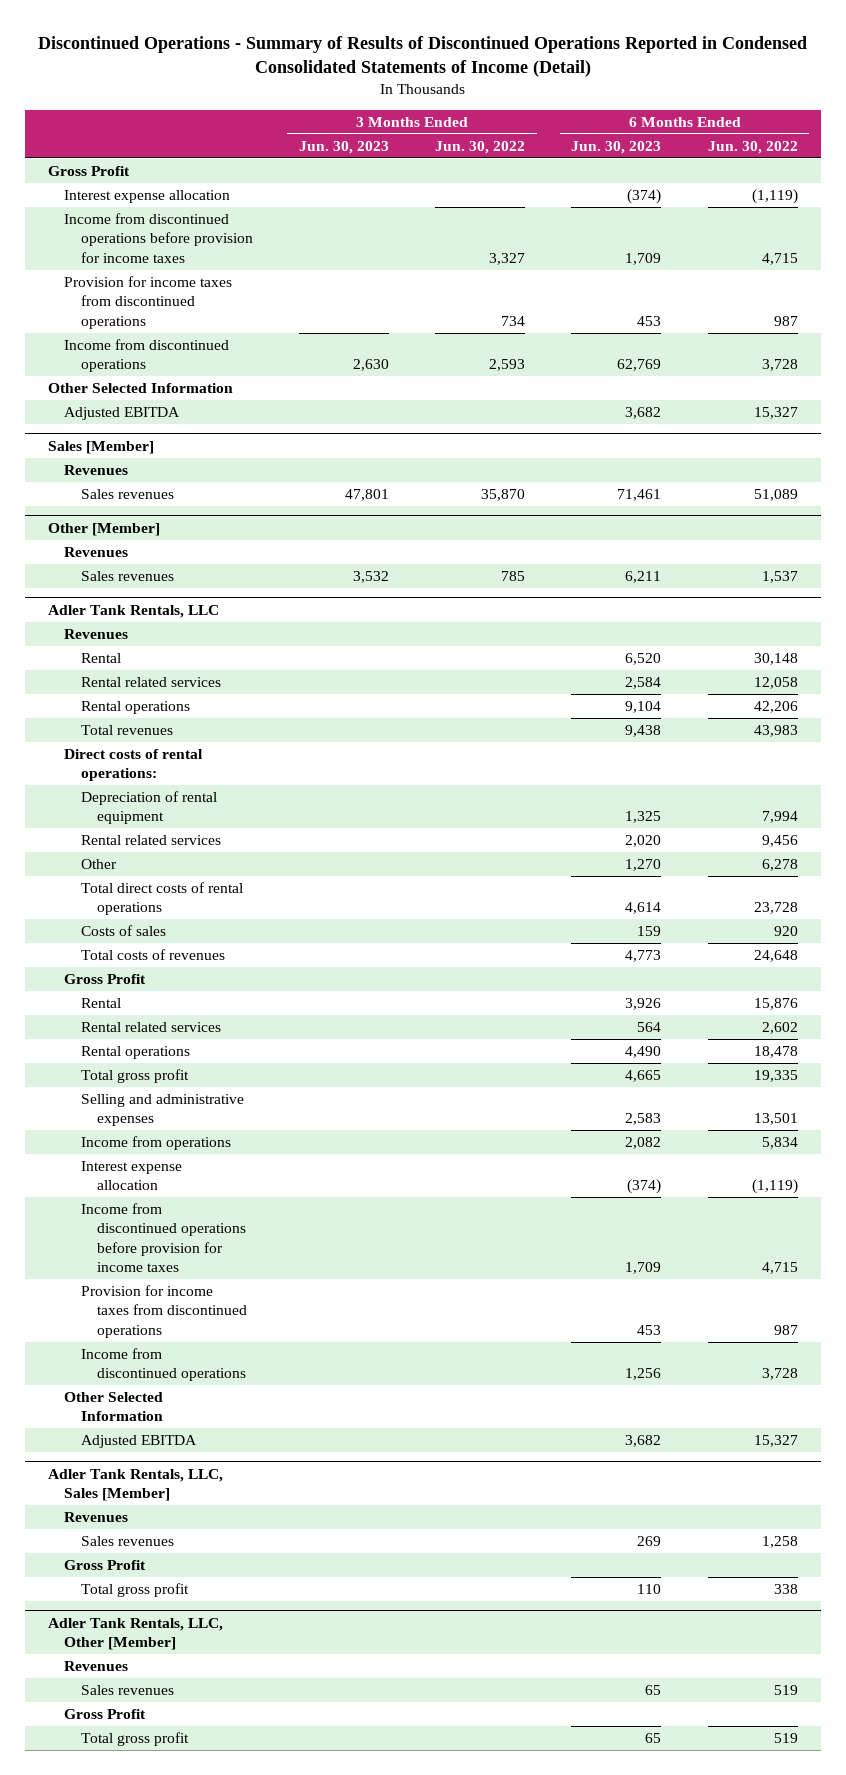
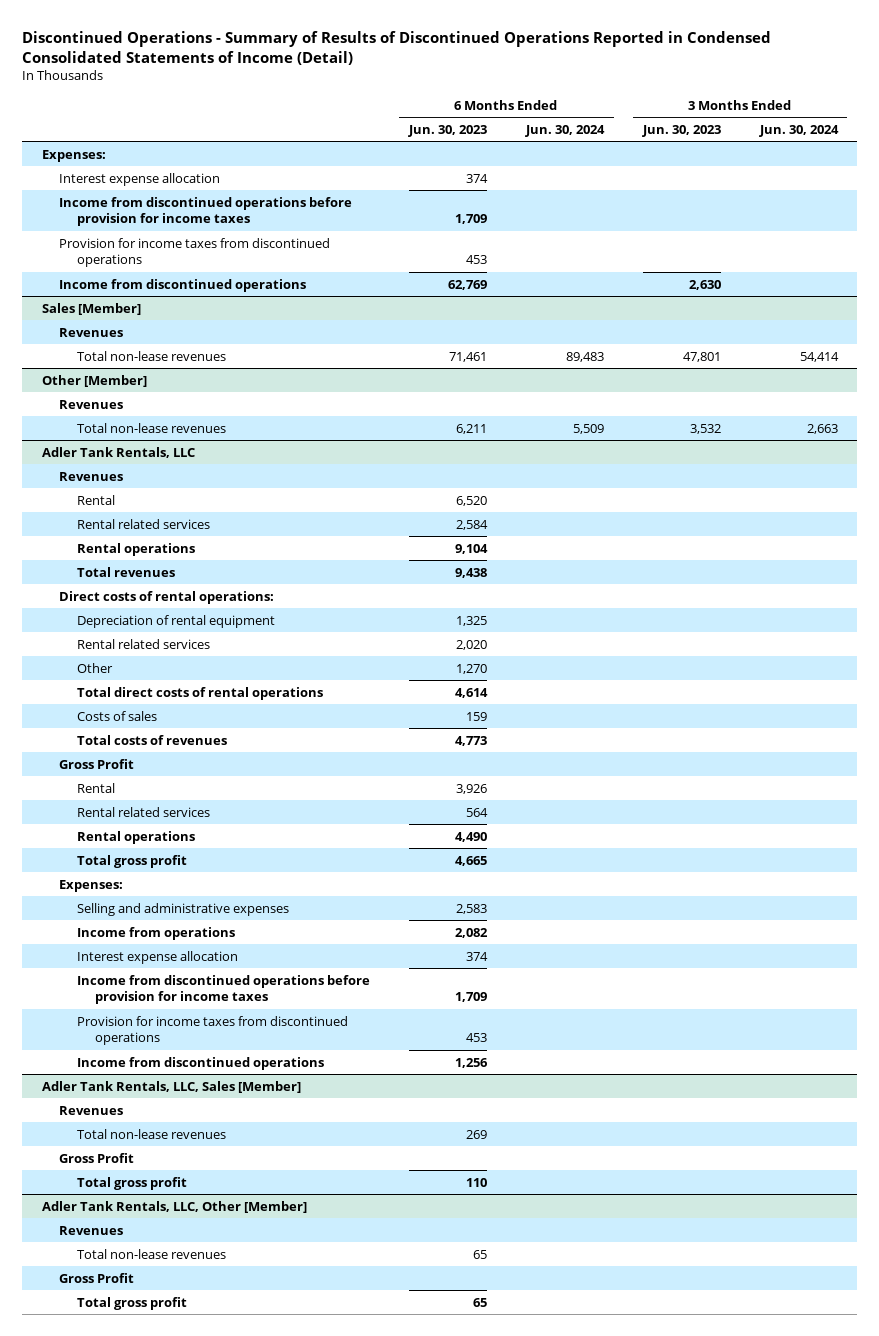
- | 3 Months Ended Jun. 30, 2023 | 3 Months Ended Jun. 30, 2022 | 6 Months Ended Jun. 30, 2023 | 6 Months Ended Jun. 30, 2022
+ | 6 Months Ended Jun. 30, 2023 | 6 Months Ended Jun. 30, 2024 | 3 Months Ended Jun. 30, 2023 | 3 Months Ended Jun. 30, 2024
- Gross Profit
- Interest expense allocation | | | (374) | (1,119)
+ Expenses:
+ Interest expense allocation | 374 | | |
- Other Selected Information
- Adjusted EBITDA | | | 3,682 | 15,327
@ Sales [Member]
- Sales revenues | 47,801 | 35,870 | 71,461 | 51,089
+ Total non-lease revenues | 71,461 | 89,483 | 47,801 | 54,414
@ Other [Member]
- Sales revenues | 3,532 | 785 | 6,211 | 1,537
+ Total non-lease revenues | 6,211 | 5,509 | 3,532 | 2,663
@ Adler Tank Rentals, LLC
+ Expenses:
- Interest expense allocation | | | (374) | (1,119)
+ Interest expense allocation | 374 | | |
- Other Selected Information
- Adjusted EBITDA | | | 3,682 | 15,327
@ Adler Tank Rentals, LLC, Sales [Member]
- Sales revenues | | | 269 | 1,258
+ Total non-lease revenues | 269 | | |
@ Adler Tank Rentals, LLC, Other [Member]
- Sales revenues | | | 65 | 519
+ Total non-lease revenues | 65 | | |

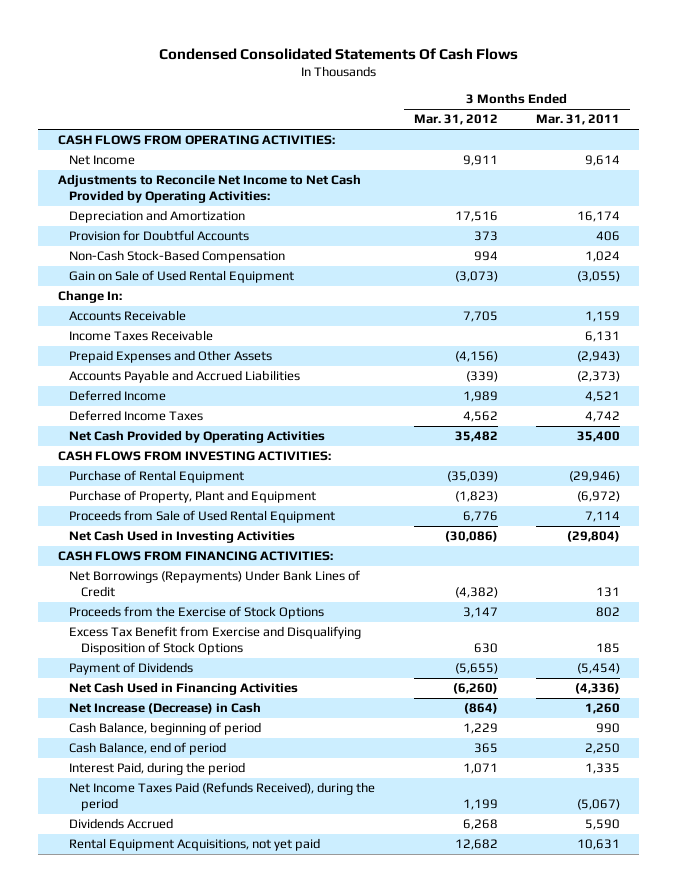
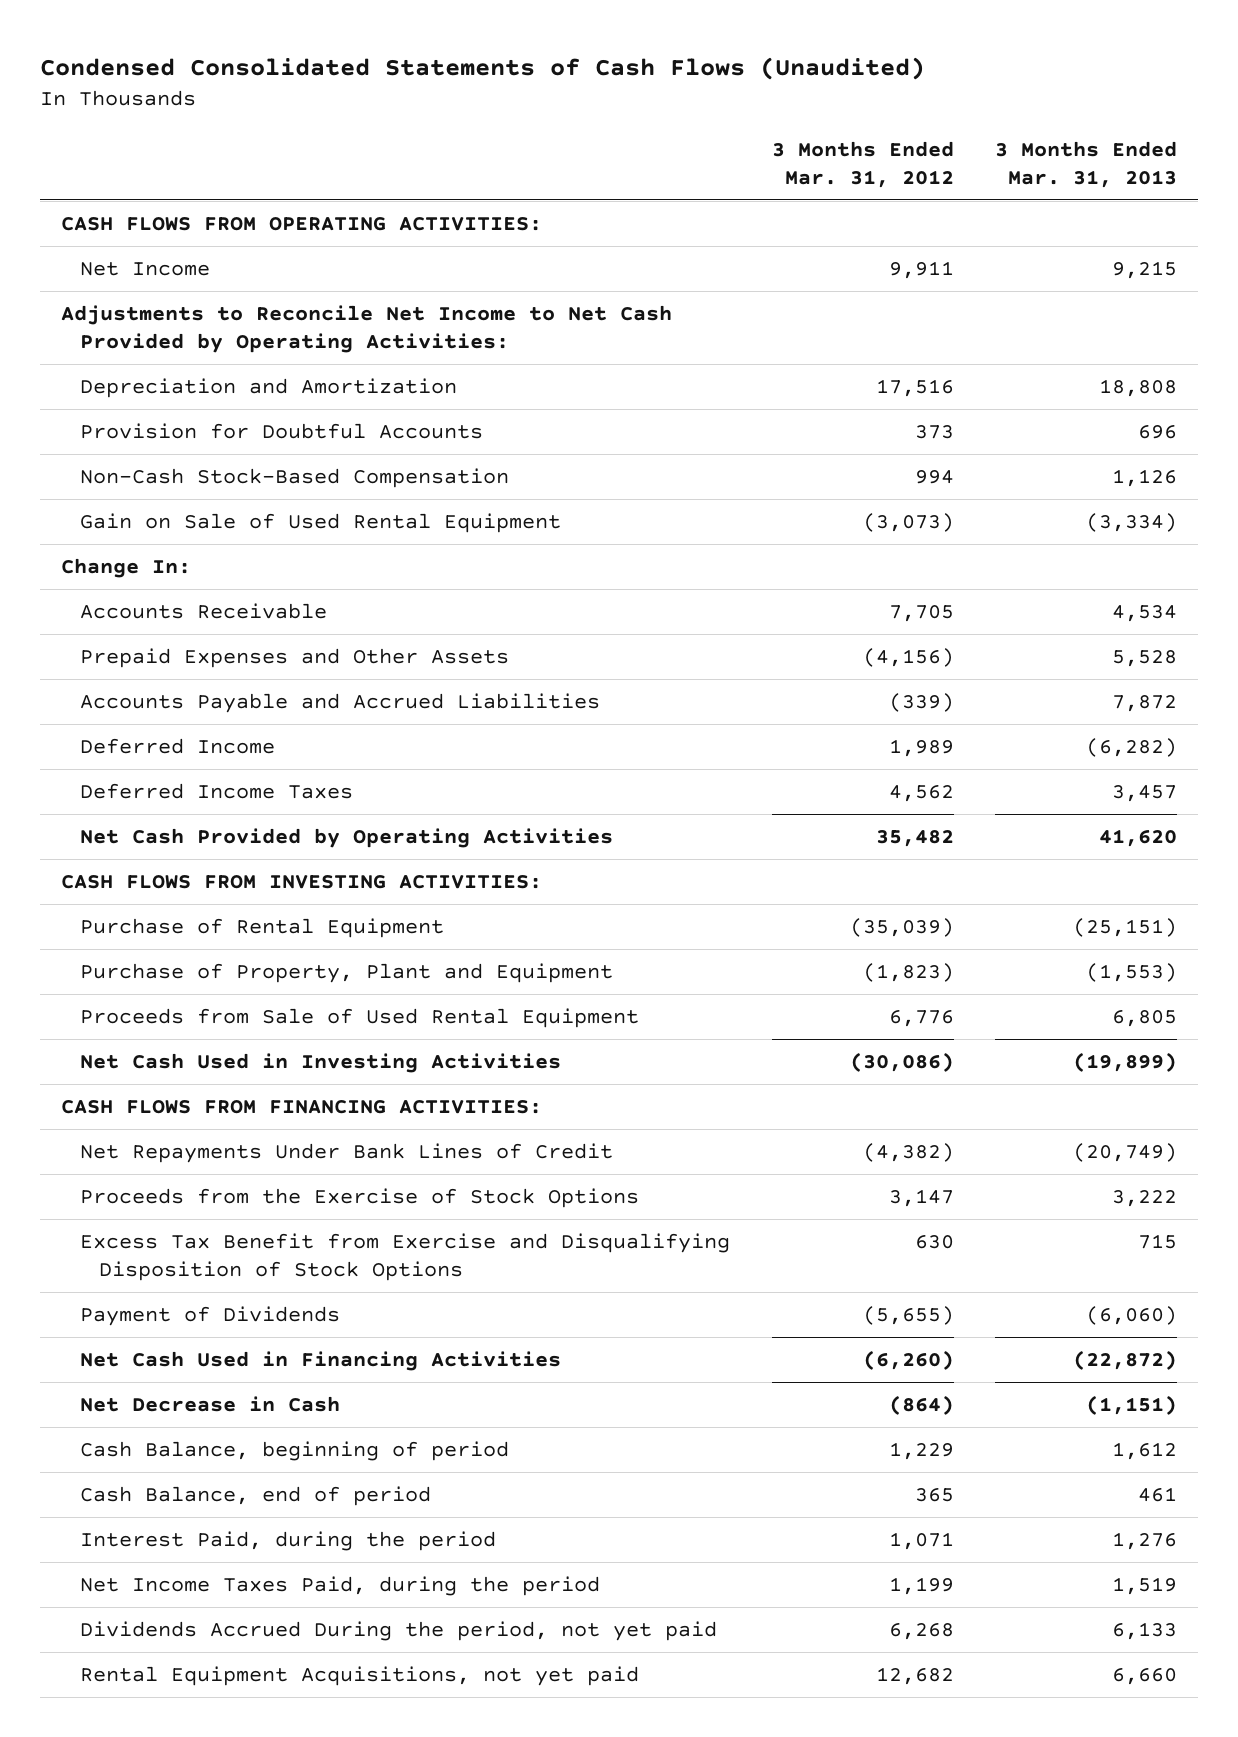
- Condensed Consolidated Statements Of Cash Flows
+ Condensed Consolidated Statements of Cash Flows (Unaudited)
- | 3 Months Ended Mar. 31, 2012 | 3 Months Ended Mar. 31, 2011
+ | 3 Months Ended Mar. 31, 2012 | 3 Months Ended Mar. 31, 2013
- Income Taxes Receivable | | 6,131
- Net Borrowings (Repayments) Under Bank Lines of Credit | (4,382) | 131
+ Net Repayments Under Bank Lines of Credit | (4,382) | (20,749)
- Net Increase (Decrease) in Cash | (864) | 1,260
+ Net Decrease in Cash | (864) | (1,151)
- Net Income Taxes Paid (Refunds Received), during the period | 1,199 | (5,067)
- Dividends Accrued | 6,268 | 5,590
+ Net Income Taxes Paid, during the period | 1,199 | 1,519
+ Dividends Accrued During the period, not yet paid | 6,268 | 6,133

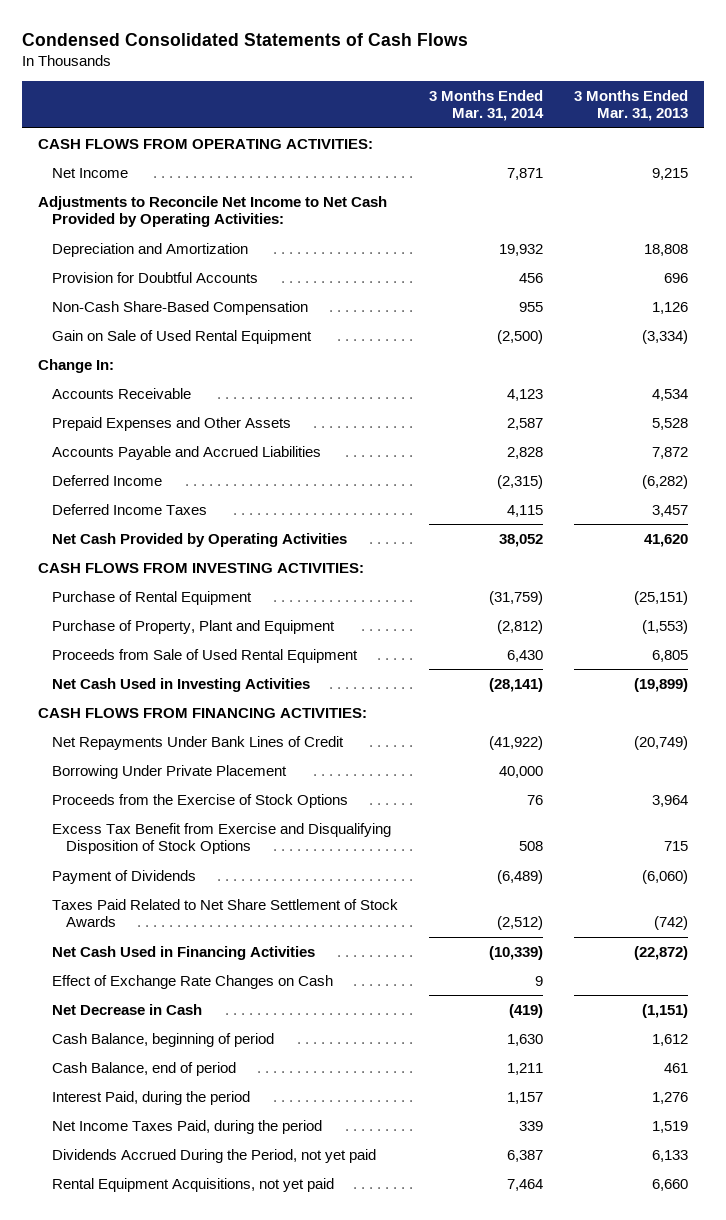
- Condensed Consolidated Statements of Cash Flows (Unaudited)
+ Condensed Consolidated Statements of Cash Flows
- | 3 Months Ended Mar. 31, 2012 | 3 Months Ended Mar. 31, 2013
+ | 3 Months Ended Mar. 31, 2014 | 3 Months Ended Mar. 31, 2013
- Non-Cash Stock-Based Compensation | 994 | 1,126
+ Non-Cash Share-Based Compensation | 955 | 1,126
- Proceeds from the Exercise of Stock Options | 3,147 | 3,222
+ Borrowing Under Private Placement | 40,000 |
+ Proceeds from the Exercise of Stock Options | 76 | 3,964
+ Taxes Paid Related to Net Share Settlement of Stock Awards | (2,512) | (742)
+ Effect of Exchange Rate Changes on Cash | 9 |
- Dividends Accrued During the period, not yet paid | 6,268 | 6,133
+ Dividends Accrued During the Period, not yet paid | 6,387 | 6,133

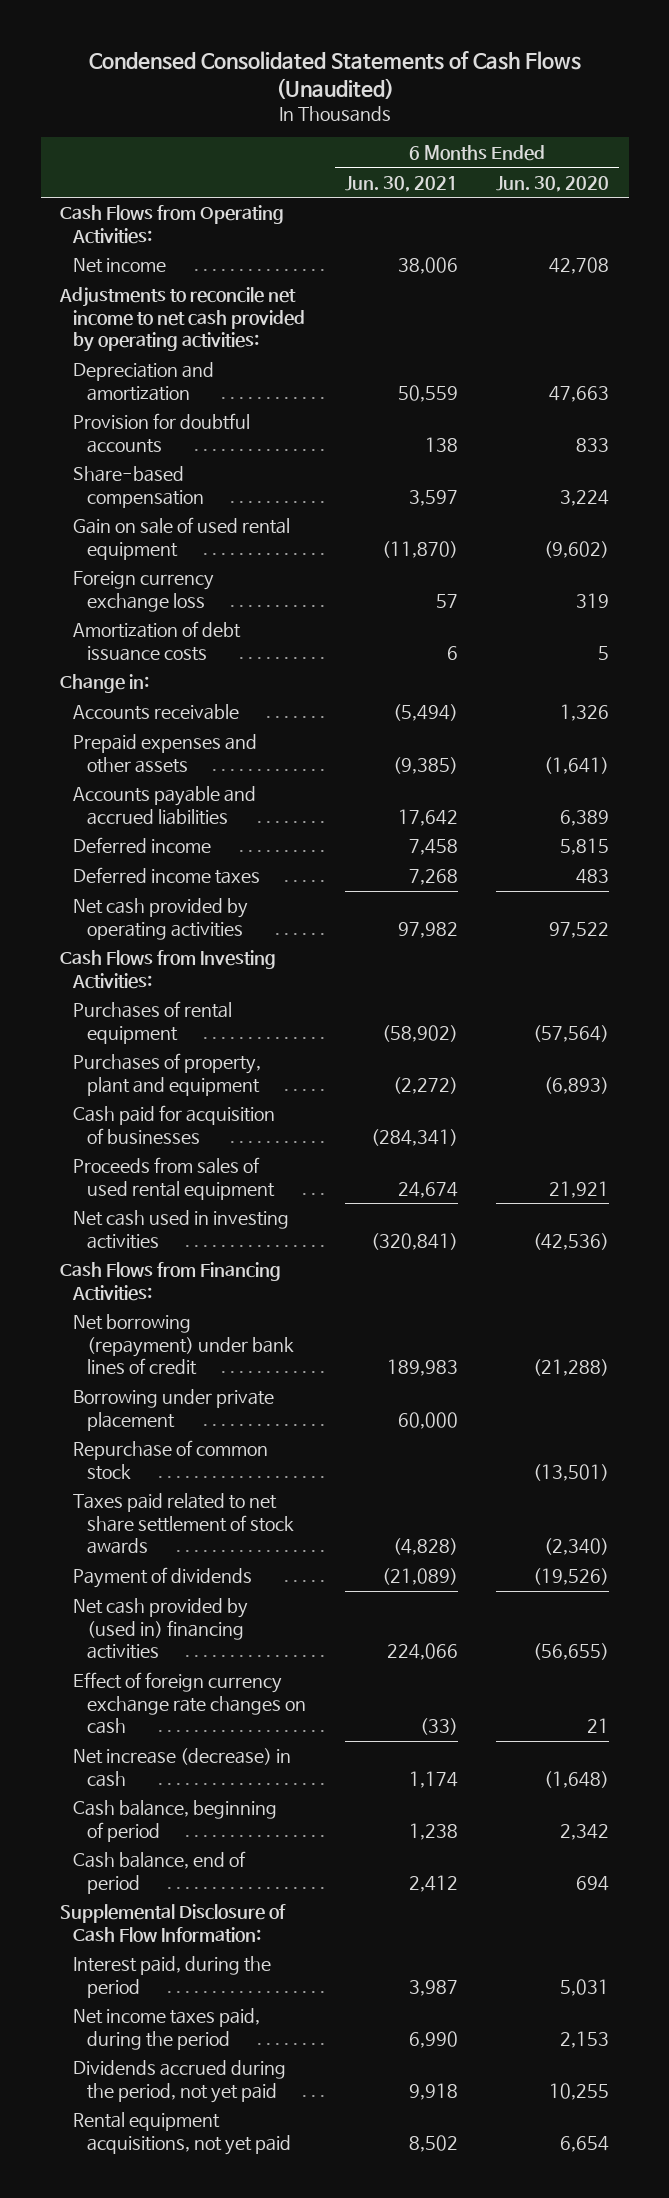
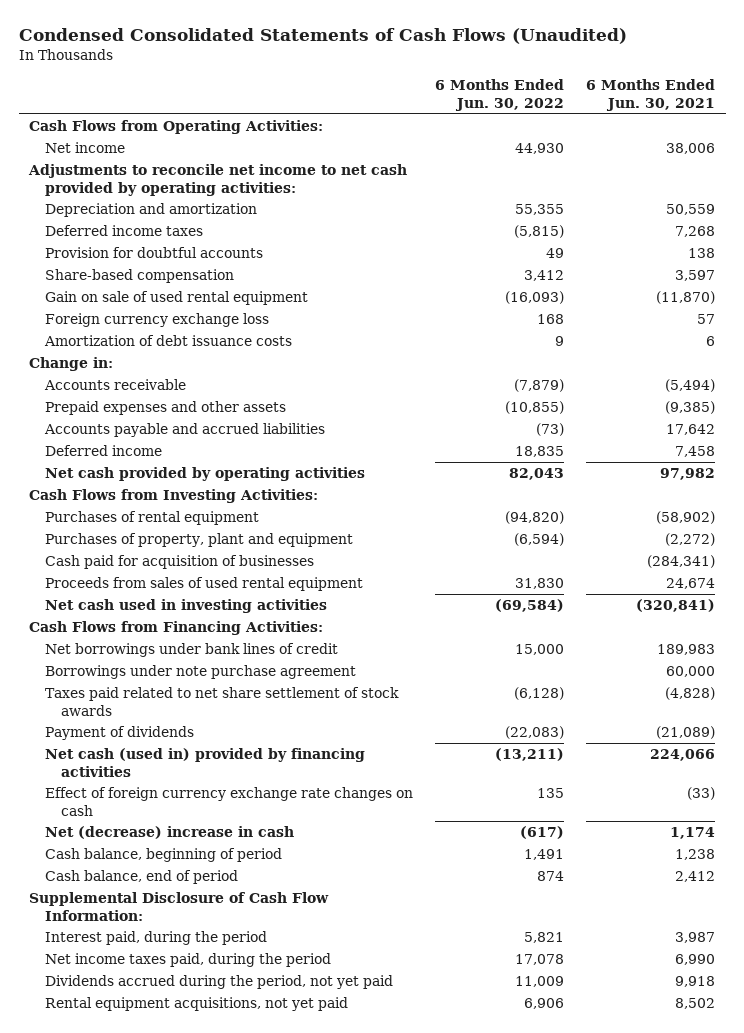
- | 6 Months Ended Jun. 30, 2021 | 6 Months Ended Jun. 30, 2020
+ | 6 Months Ended Jun. 30, 2022 | 6 Months Ended Jun. 30, 2021
moved up: Deferred income taxes | (5,815) | 7,268
- Net borrowing (repayment) under bank lines of credit | 189,983 | (21,288)
- Borrowing under private placement | 60,000 |
- Repurchase of common stock | | (13,501)
+ Net borrowings under bank lines of credit | 15,000 | 189,983
+ Borrowings under note purchase agreement | | 60,000
- Net cash provided by (used in) financing activities | 224,066 | (56,655)
+ Net cash (used in) provided by financing activities | (13,211) | 224,066
- Net increase (decrease) in cash | 1,174 | (1,648)
+ Net (decrease) increase in cash | (617) | 1,174

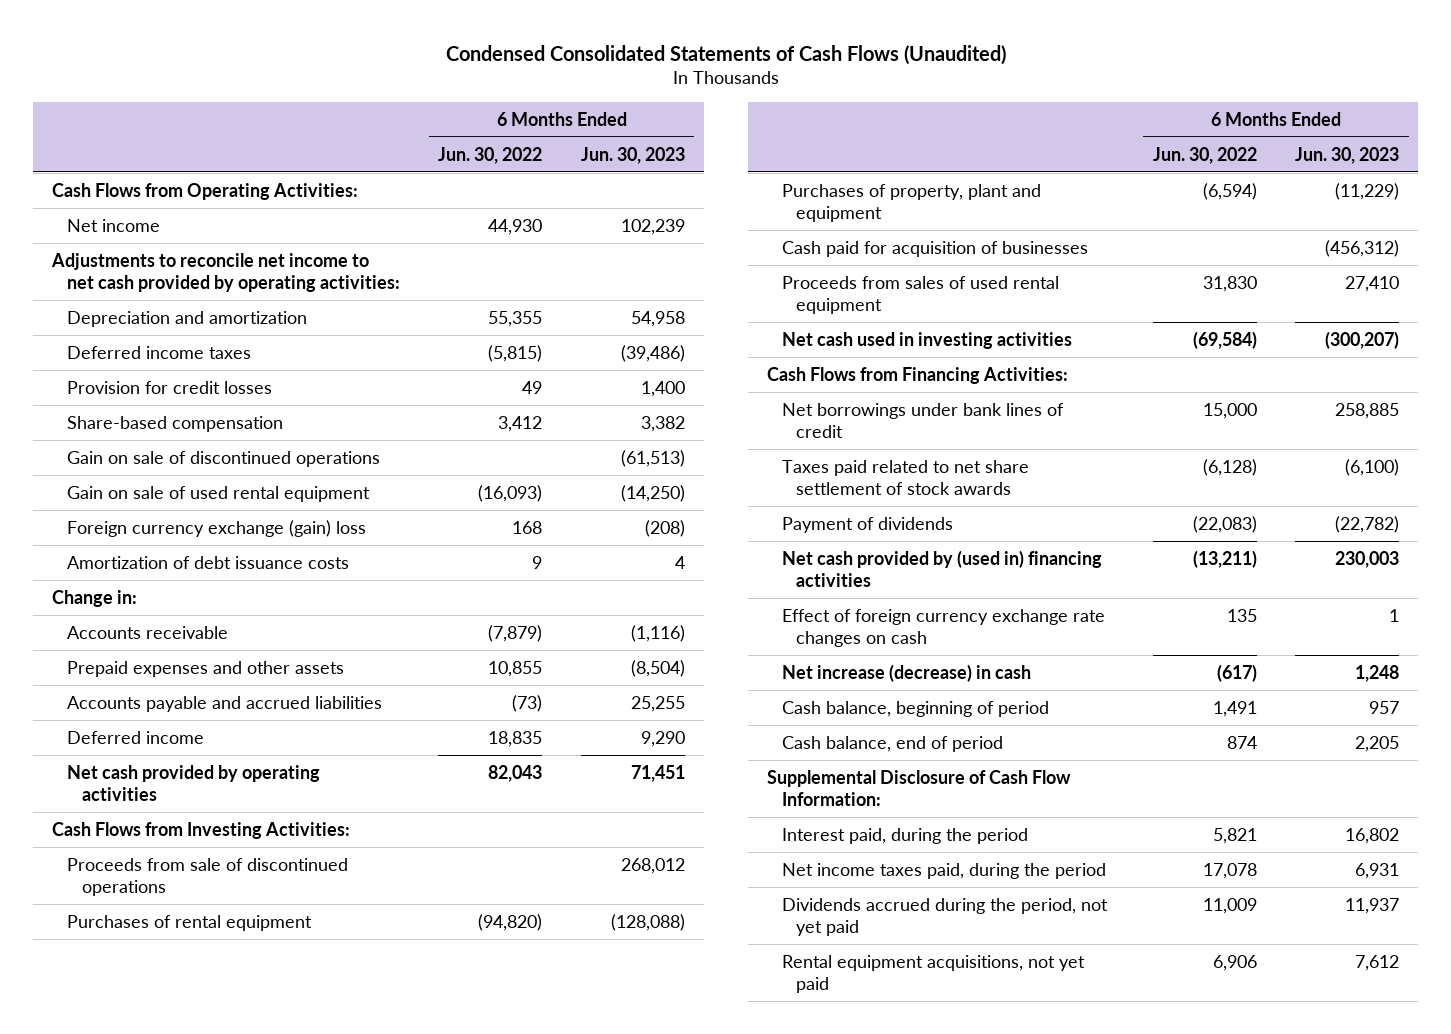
- | 6 Months Ended Jun. 30, 2022 | 6 Months Ended Jun. 30, 2021
+ | 6 Months Ended Jun. 30, 2022 | 6 Months Ended Jun. 30, 2023
- Provision for doubtful accounts | 49 | 138
+ Provision for credit losses | 49 | 1,400
+ Gain on sale of discontinued operations | | (61,513)
- Foreign currency exchange loss | 168 | 57
+ Foreign currency exchange (gain) loss | 168 | (208)
- Prepaid expenses and other assets | (10,855) | (9,385)
+ Prepaid expenses and other assets | 10,855 | (8,504)
+ Proceeds from sale of discontinued operations | | 268,012
- Borrowings under note purchase agreement | | 60,000
- Net cash (used in) provided by financing activities | (13,211) | 224,066
+ Net cash provided by (used in) financing activities | (13,211) | 230,003
- Net (decrease) increase in cash | (617) | 1,174
+ Net increase (decrease) in cash | (617) | 1,248

